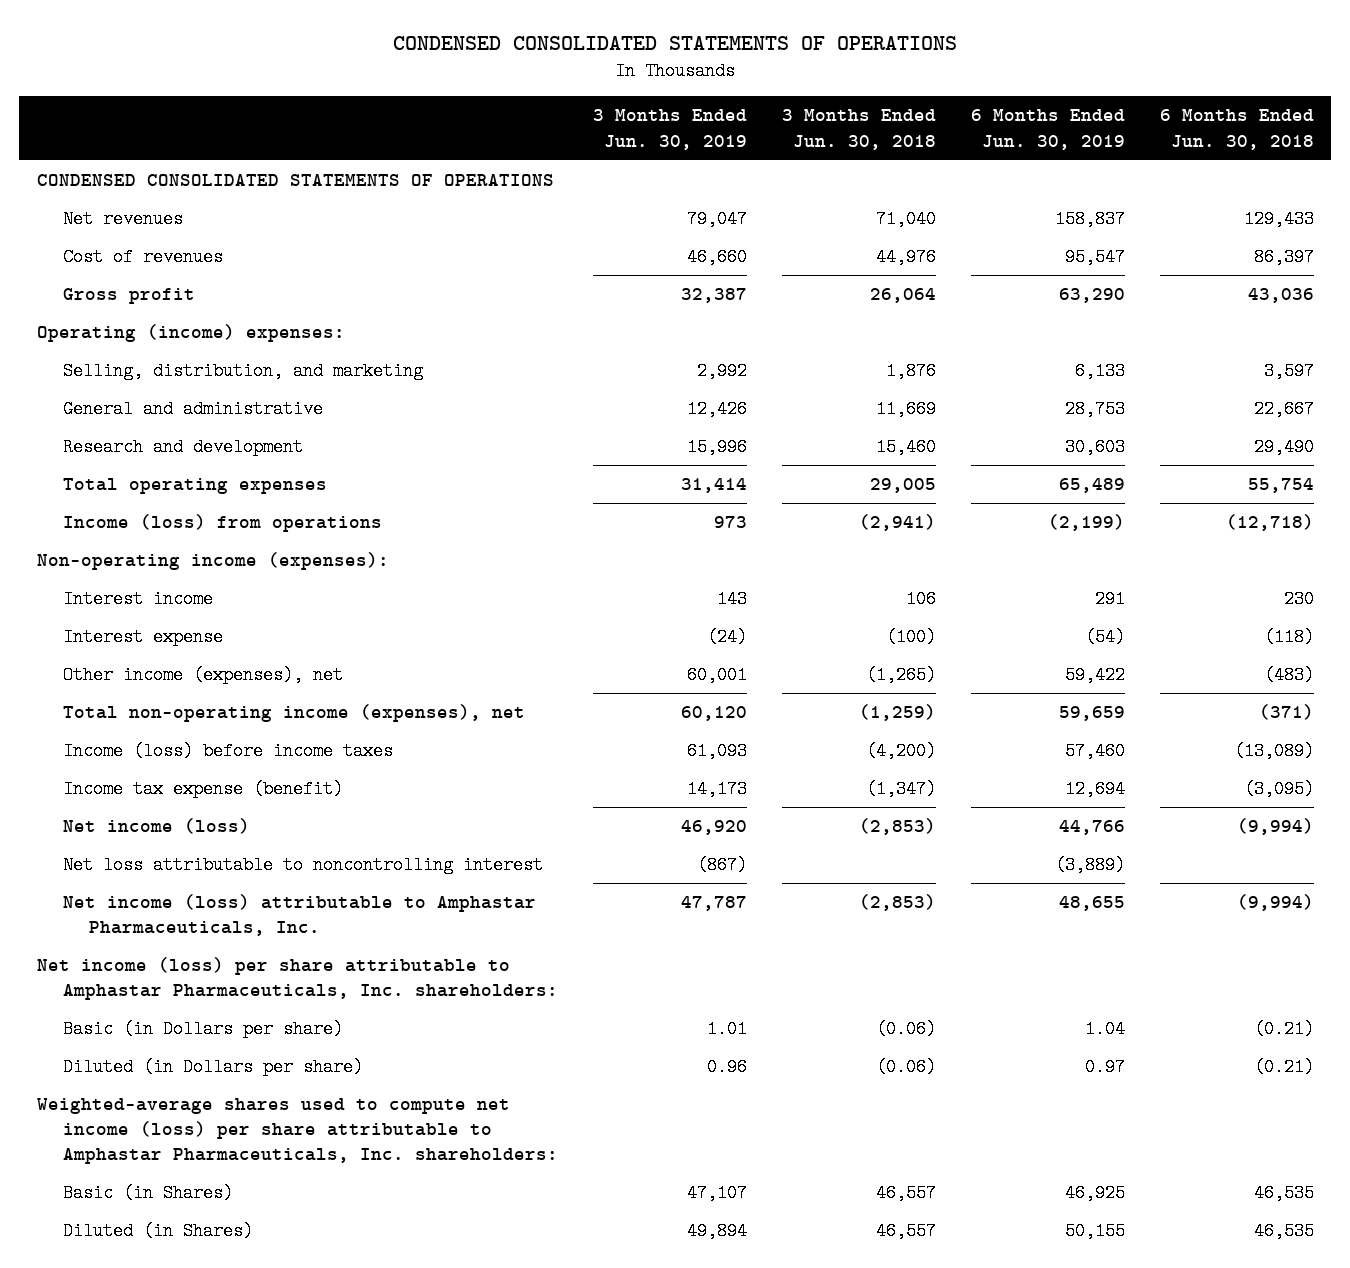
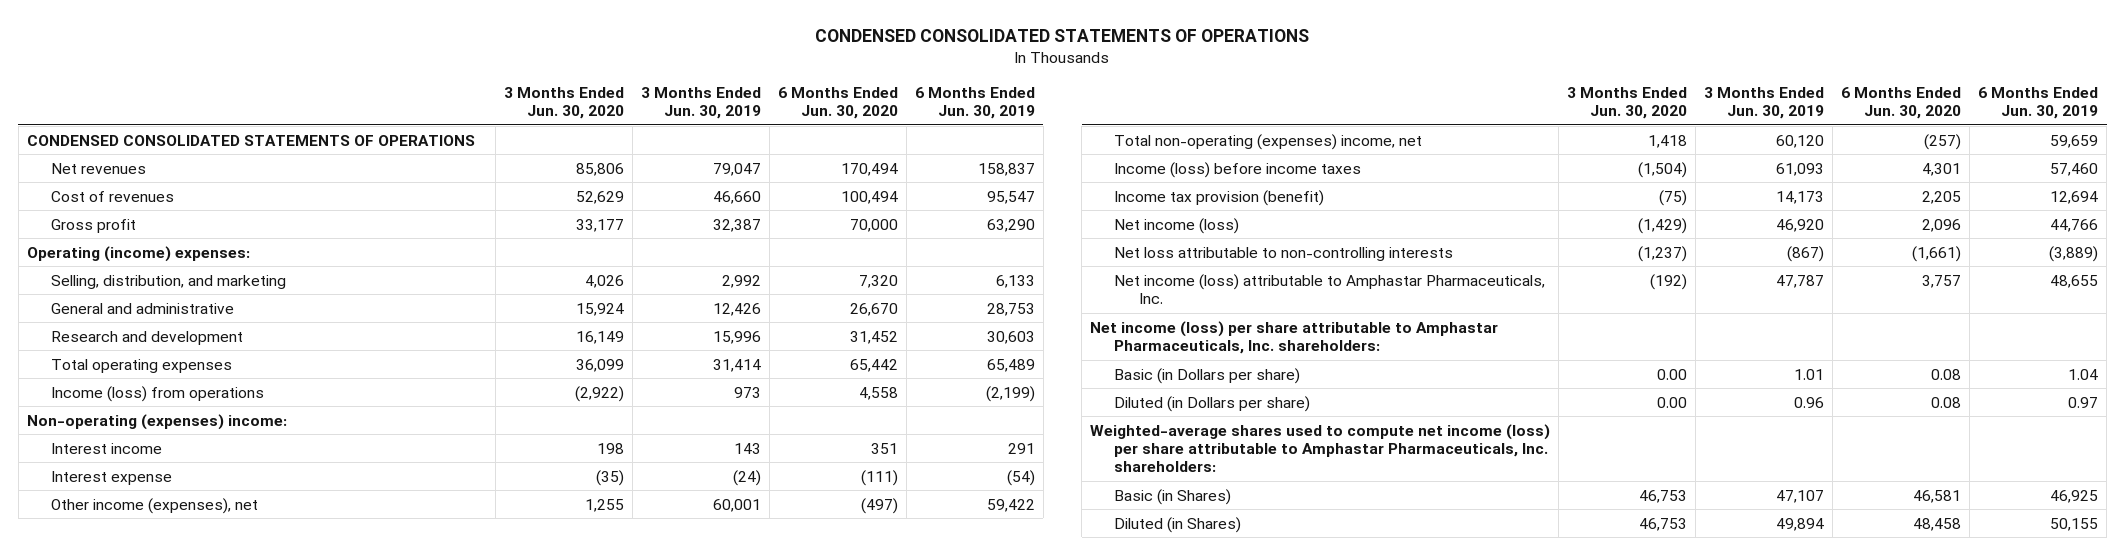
- | 3 Months Ended Jun. 30, 2019 | 3 Months Ended Jun. 30, 2018 | 6 Months Ended Jun. 30, 2019 | 6 Months Ended Jun. 30, 2018
+ | 3 Months Ended Jun. 30, 2020 | 3 Months Ended Jun. 30, 2019 | 6 Months Ended Jun. 30, 2020 | 6 Months Ended Jun. 30, 2019
- Non-operating income (expenses):
+ Non-operating (expenses) income:
- Total non-operating income (expenses), net | 60,120 | (1,259) | 59,659 | (371)
+ Total non-operating (expenses) income, net | 1,418 | 60,120 | (257) | 59,659
- Income tax expense (benefit) | 14,173 | (1,347) | 12,694 | (3,095)
+ Income tax provision (benefit) | (75) | 14,173 | 2,205 | 12,694
- Net loss attributable to noncontrolling interest | (867) | | (3,889) |
+ Net loss attributable to non-controlling interests | (1,237) | (867) | (1,661) | (3,889)

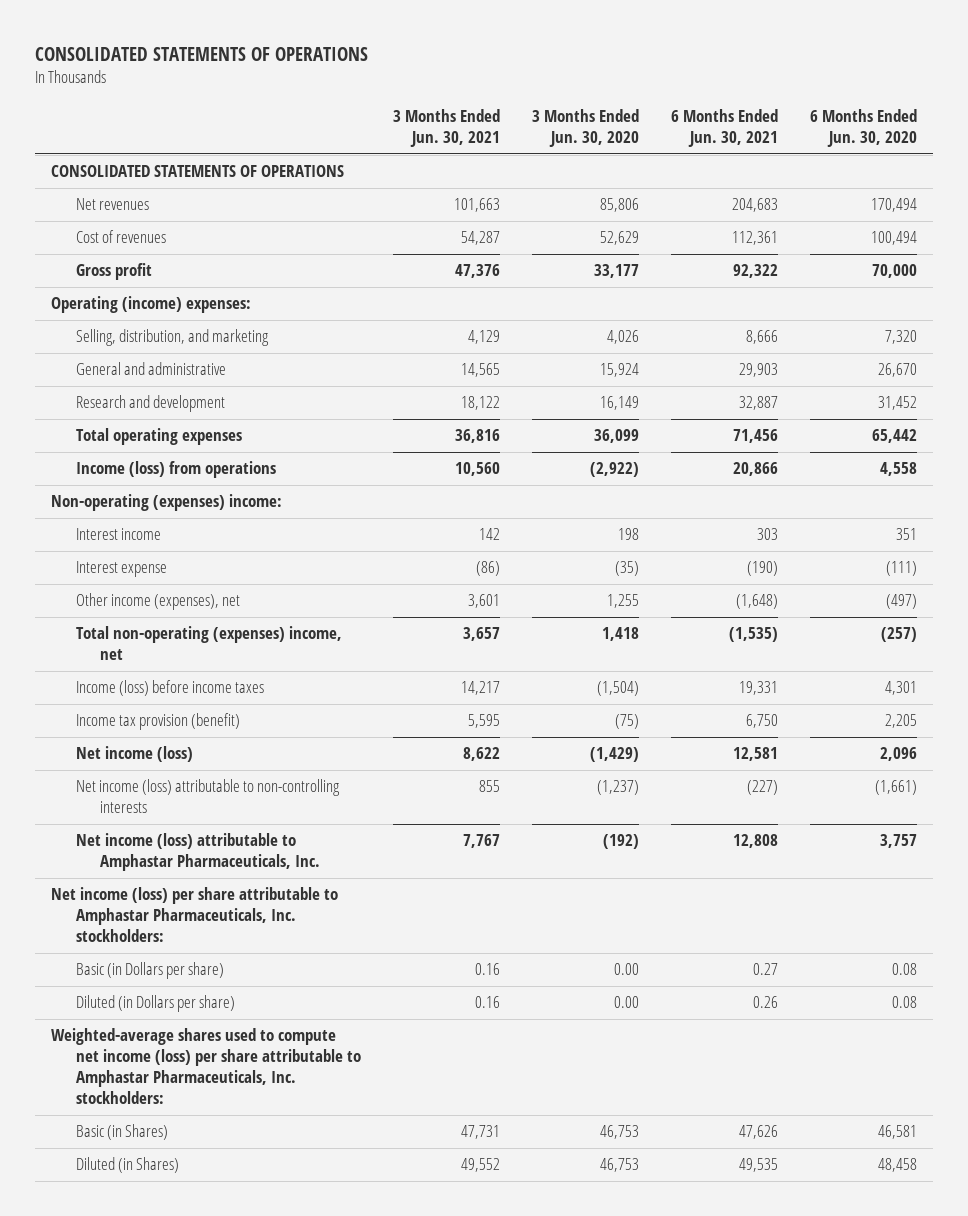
- CONDENSED CONSOLIDATED STATEMENTS OF OPERATIONS
+ CONSOLIDATED STATEMENTS OF OPERATIONS
- | 3 Months Ended Jun. 30, 2020 | 3 Months Ended Jun. 30, 2019 | 6 Months Ended Jun. 30, 2020 | 6 Months Ended Jun. 30, 2019
+ | 3 Months Ended Jun. 30, 2021 | 3 Months Ended Jun. 30, 2020 | 6 Months Ended Jun. 30, 2021 | 6 Months Ended Jun. 30, 2020
- CONDENSED CONSOLIDATED STATEMENTS OF OPERATIONS
+ CONSOLIDATED STATEMENTS OF OPERATIONS
- Net loss attributable to non-controlling interests | (1,237) | (867) | (1,661) | (3,889)
+ Net income (loss) attributable to non-controlling interests | 855 | (1,237) | (227) | (1,661)
- Net income (loss) per share attributable to Amphastar Pharmaceuticals, Inc. shareholders:
+ Net income (loss) per share attributable to Amphastar Pharmaceuticals, Inc. stockholders:
- Weighted-average shares used to compute net income (loss) per share attributable to Amphastar Pharmaceuticals, Inc. shareholders:
+ Weighted-average shares used to compute net income (loss) per share attributable to Amphastar Pharmaceuticals, Inc. stockholders:

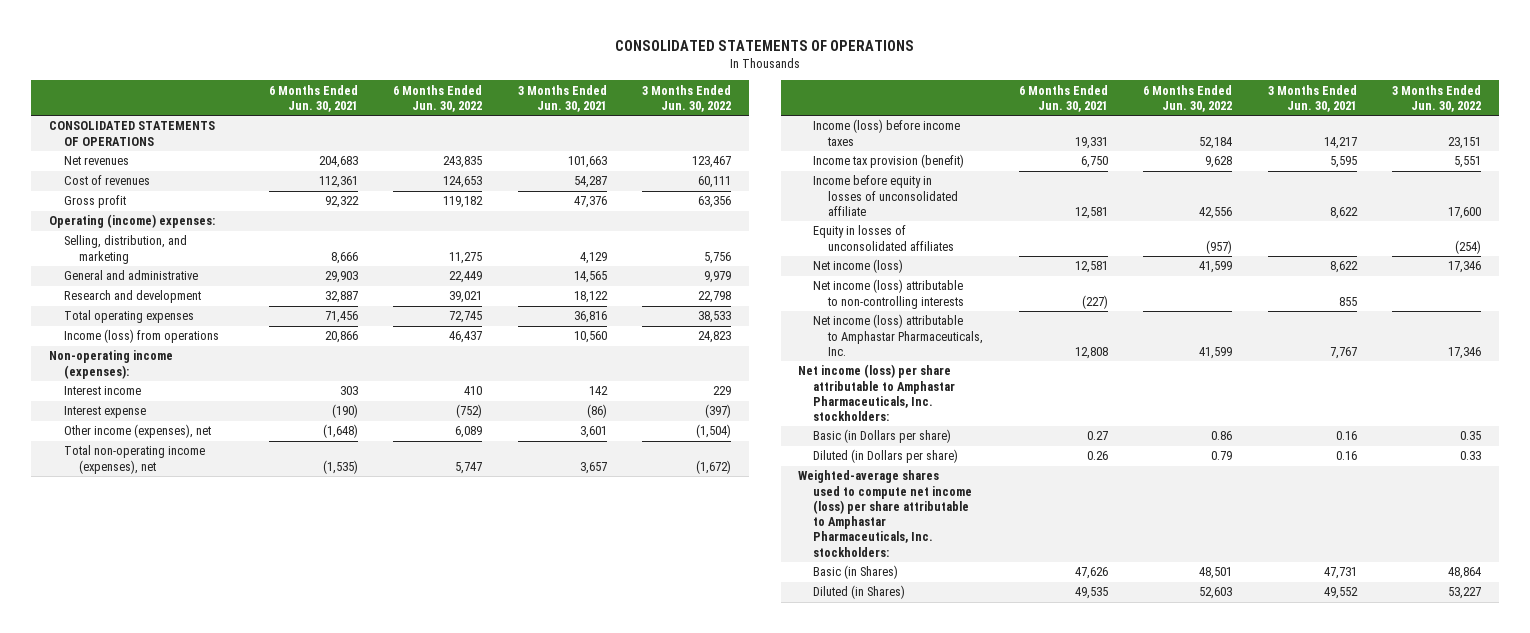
- | 3 Months Ended Jun. 30, 2021 | 3 Months Ended Jun. 30, 2020 | 6 Months Ended Jun. 30, 2021 | 6 Months Ended Jun. 30, 2020
+ | 6 Months Ended Jun. 30, 2021 | 6 Months Ended Jun. 30, 2022 | 3 Months Ended Jun. 30, 2021 | 3 Months Ended Jun. 30, 2022
- Non-operating (expenses) income:
+ Non-operating income (expenses):
- Total non-operating (expenses) income, net | 3,657 | 1,418 | (1,535) | (257)
+ Total non-operating income (expenses), net | (1,535) | 5,747 | 3,657 | (1,672)
+ Income before equity in losses of unconsolidated affiliate | 12,581 | 42,556 | 8,622 | 17,600
+ Equity in losses of unconsolidated affiliates | | (957) | | (254)

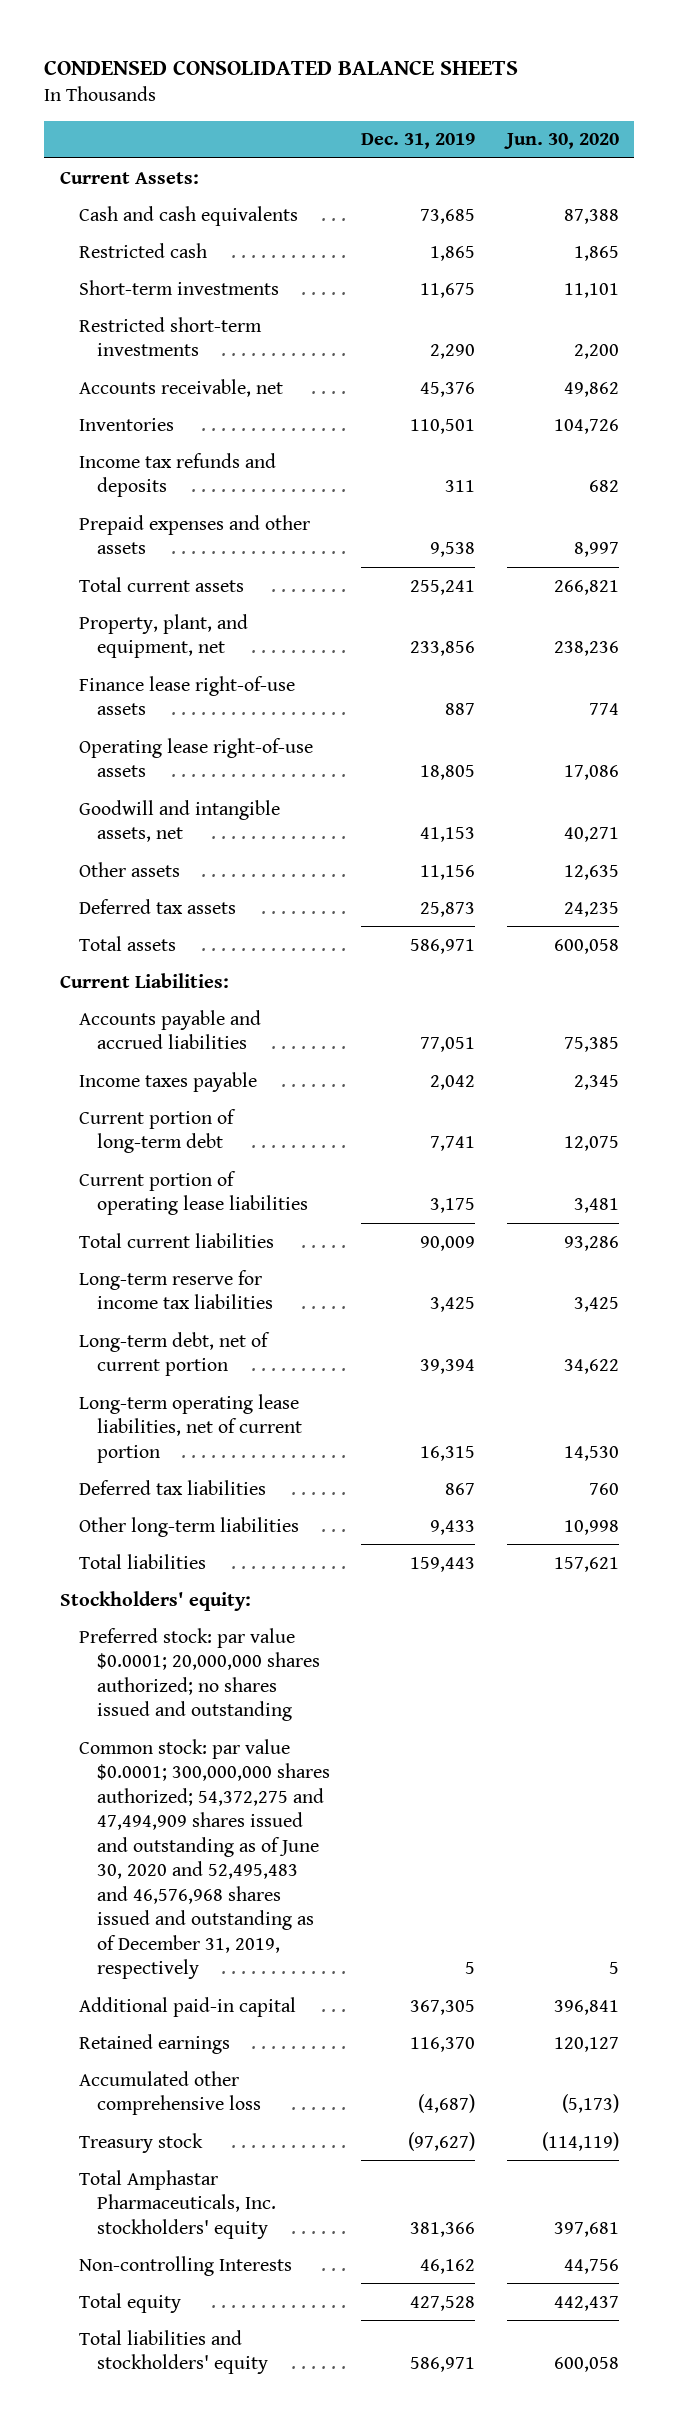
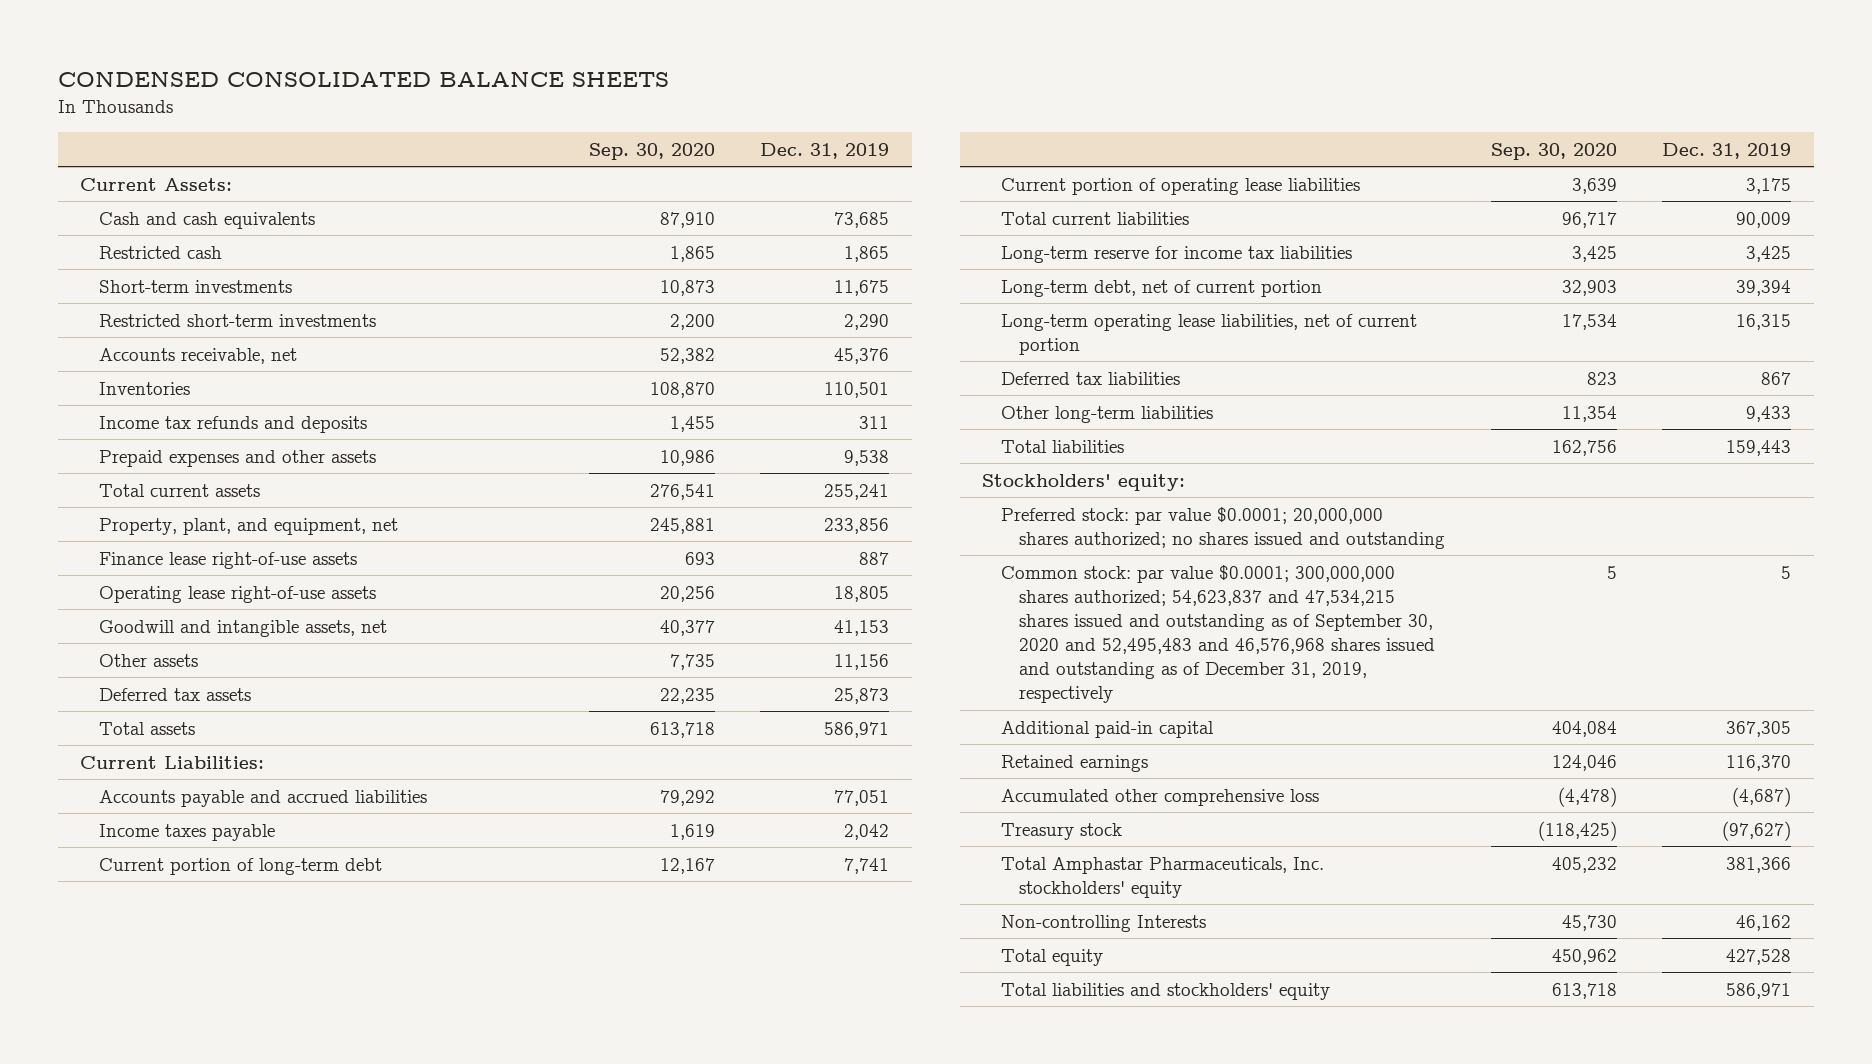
- | Dec. 31, 2019 | Jun. 30, 2020
+ | Sep. 30, 2020 | Dec. 31, 2019
- Common stock: par value $0.0001; 300,000,000 shares authorized; 54,372,275 and 47,494,909 shares issued and outstanding as of June 30, 2020 and 52,495,483 and 46,576,968 shares issued and outstanding as of December 31, 2019, respectively | 5 | 5
+ Common stock: par value $0.0001; 300,000,000 shares authorized; 54,623,837 and 47,534,215 shares issued and outstanding as of September 30, 2020 and 52,495,483 and 46,576,968 shares issued and outstanding as of December 31, 2019, respectively | 5 | 5

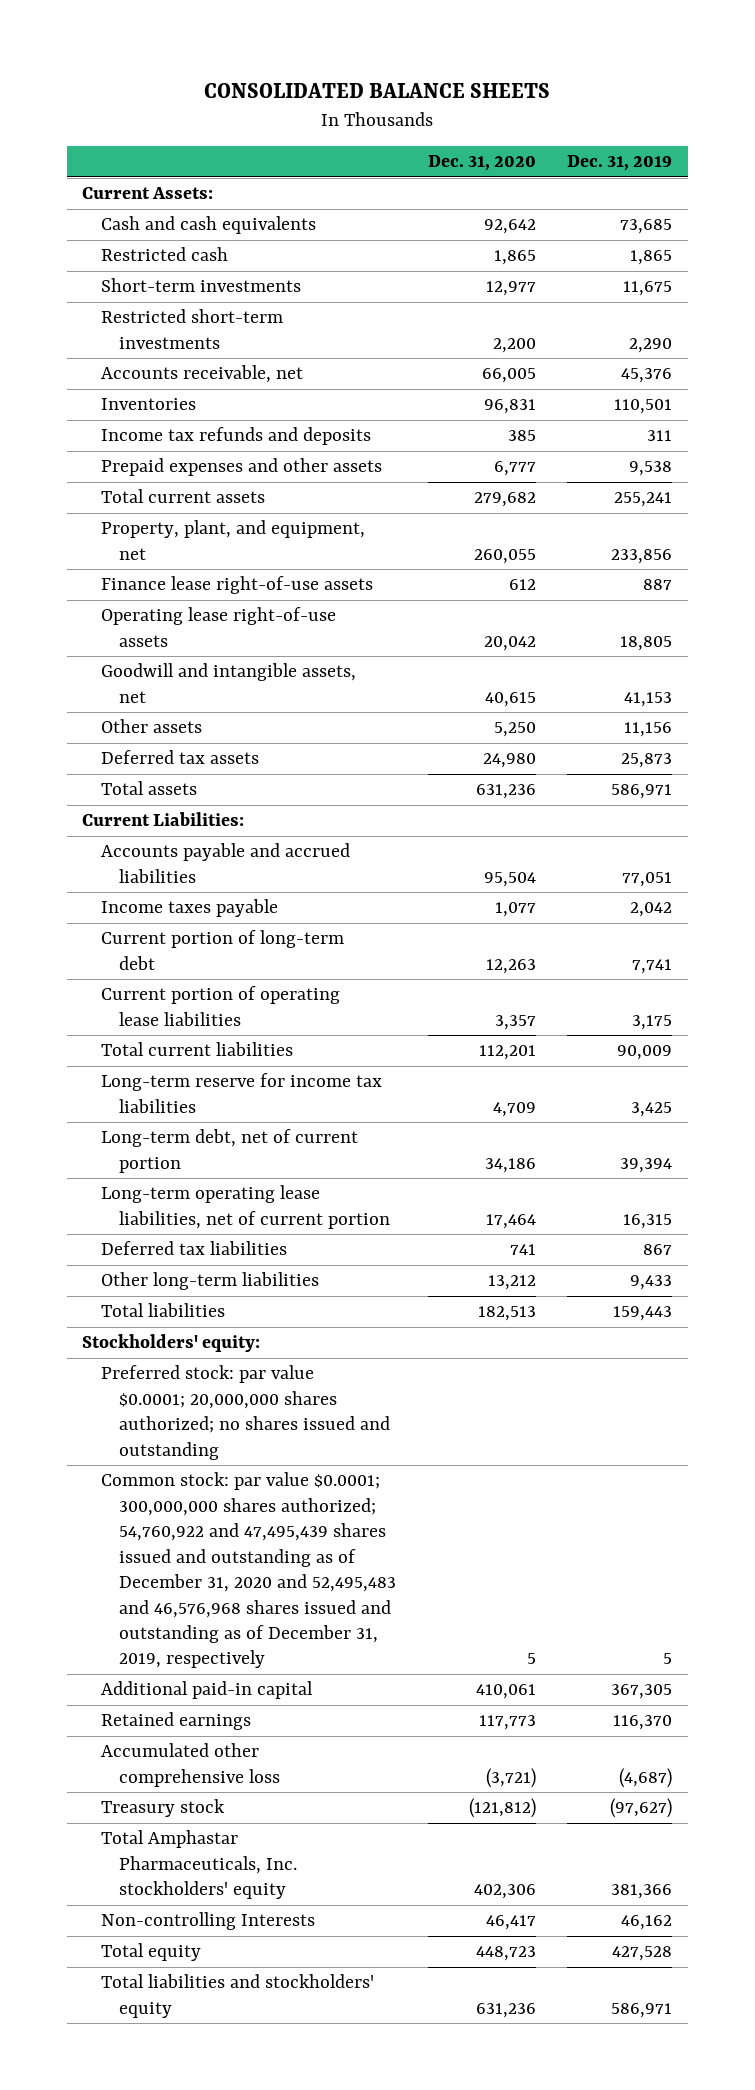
- CONDENSED CONSOLIDATED BALANCE SHEETS
+ CONSOLIDATED BALANCE SHEETS
- | Sep. 30, 2020 | Dec. 31, 2019
+ | Dec. 31, 2020 | Dec. 31, 2019
- Common stock: par value $0.0001; 300,000,000 shares authorized; 54,623,837 and 47,534,215 shares issued and outstanding as of September 30, 2020 and 52,495,483 and 46,576,968 shares issued and outstanding as of December 31, 2019, respectively | 5 | 5
+ Common stock: par value $0.0001; 300,000,000 shares authorized; 54,760,922 and 47,495,439 shares issued and outstanding as of December 31, 2020 and 52,495,483 and 46,576,968 shares issued and outstanding as of December 31, 2019, respectively | 5 | 5

